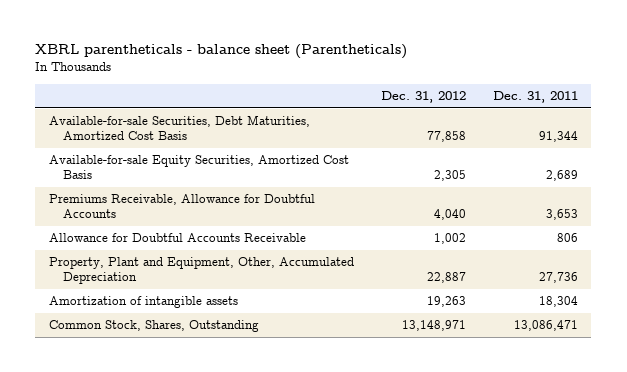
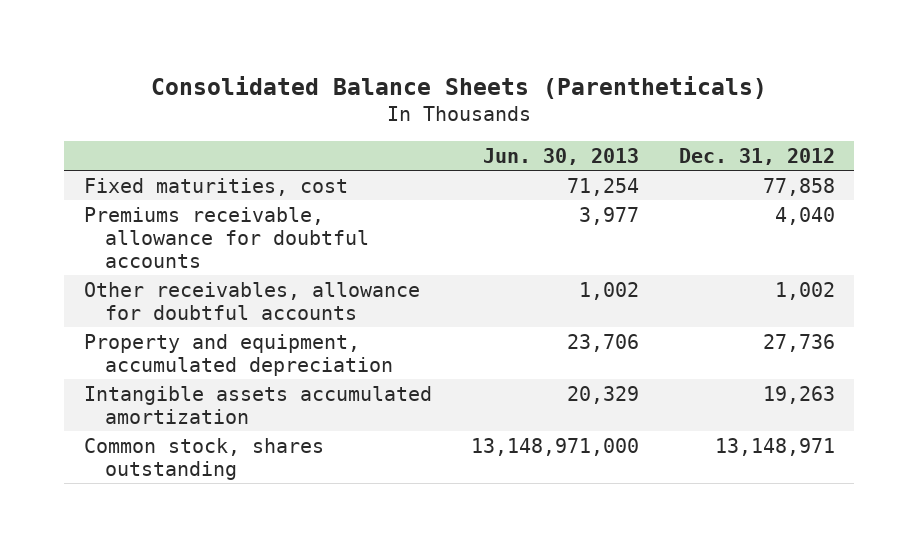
- XBRL parentheticals - balance sheet (Parentheticals)
+ Consolidated Balance Sheets (Parentheticals)
- | Dec. 31, 2012 | Dec. 31, 2011
+ | Jun. 30, 2013 | Dec. 31, 2012
- Available-for-sale Securities, Debt Maturities, Amortized Cost Basis | 77,858 | 91,344
- Available-for-sale Equity Securities, Amortized Cost Basis | 2,305 | 2,689
- Premiums Receivable, Allowance for Doubtful Accounts | 4,040 | 3,653
- Allowance for Doubtful Accounts Receivable | 1,002 | 806
- Property, Plant and Equipment, Other, Accumulated Depreciation | 22,887 | 27,736
- Amortization of intangible assets | 19,263 | 18,304
- Common Stock, Shares, Outstanding | 13,148,971 | 13,086,471
+ Fixed maturities, cost | 71,254 | 77,858
+ Premiums receivable, allowance for doubtful accounts | 3,977 | 4,040
+ Other receivables, allowance for doubtful accounts | 1,002 | 1,002
+ Property and equipment, accumulated depreciation | 23,706 | 27,736
+ Intangible assets accumulated amortization | 20,329 | 19,263
+ Common stock, shares outstanding | 13,148,971,000 | 13,148,971

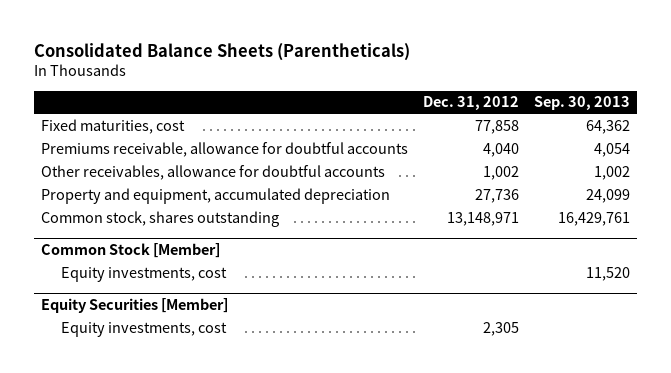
- | Jun. 30, 2013 | Dec. 31, 2012
+ | Dec. 31, 2012 | Sep. 30, 2013
- Intangible assets accumulated amortization | 20,329 | 19,263
+ Common Stock [Member]
+ Equity investments, cost | | 11,520
+ Equity Securities [Member]
+ Equity investments, cost | 2,305 |

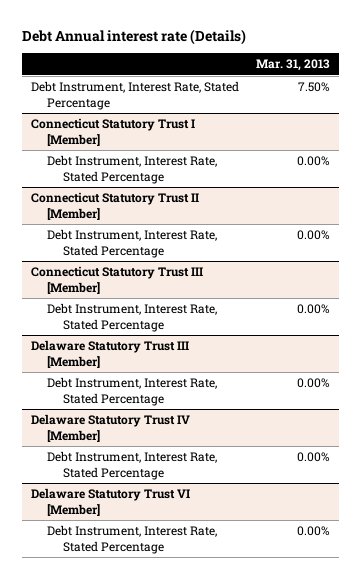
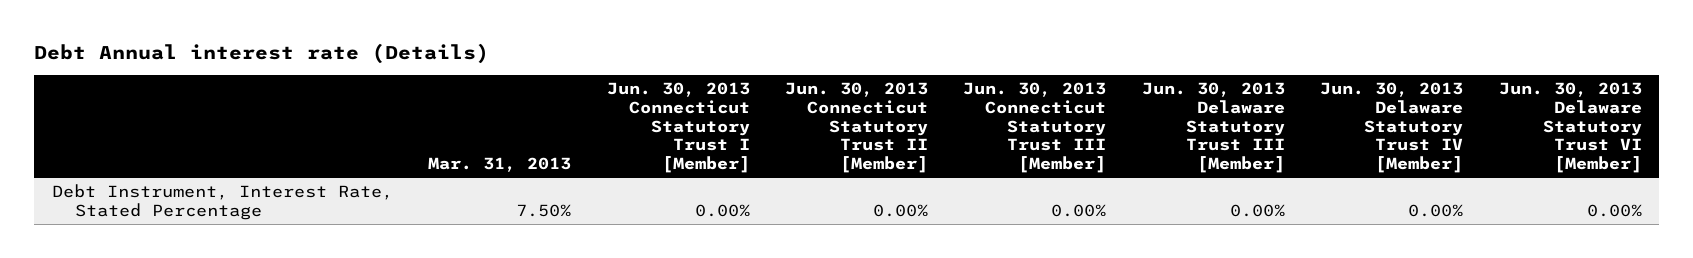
- | Mar. 31, 2013
+ | Mar. 31, 2013 | Jun. 30, 2013 Connecticut Statutory Trust I [Member] | Jun. 30, 2013 Connecticut Statutory Trust II [Member] | Jun. 30, 2013 Connecticut Statutory Trust III [Member] | Jun. 30, 2013 Delaware Statutory Trust III [Member] | Jun. 30, 2013 Delaware Statutory Trust IV [Member] | Jun. 30, 2013 Delaware Statutory Trust VI [Member]
- Connecticut Statutory Trust I [Member]
- Debt Instrument, Interest Rate, Stated Percentage | 0.00%
- Connecticut Statutory Trust II [Member]
- Debt Instrument, Interest Rate, Stated Percentage | 0.00%
- Connecticut Statutory Trust III [Member]
- Debt Instrument, Interest Rate, Stated Percentage | 0.00%
- Delaware Statutory Trust III [Member]
- Debt Instrument, Interest Rate, Stated Percentage | 0.00%
- Delaware Statutory Trust IV [Member]
- Debt Instrument, Interest Rate, Stated Percentage | 0.00%
- Delaware Statutory Trust VI [Member]
- Debt Instrument, Interest Rate, Stated Percentage | 0.00%

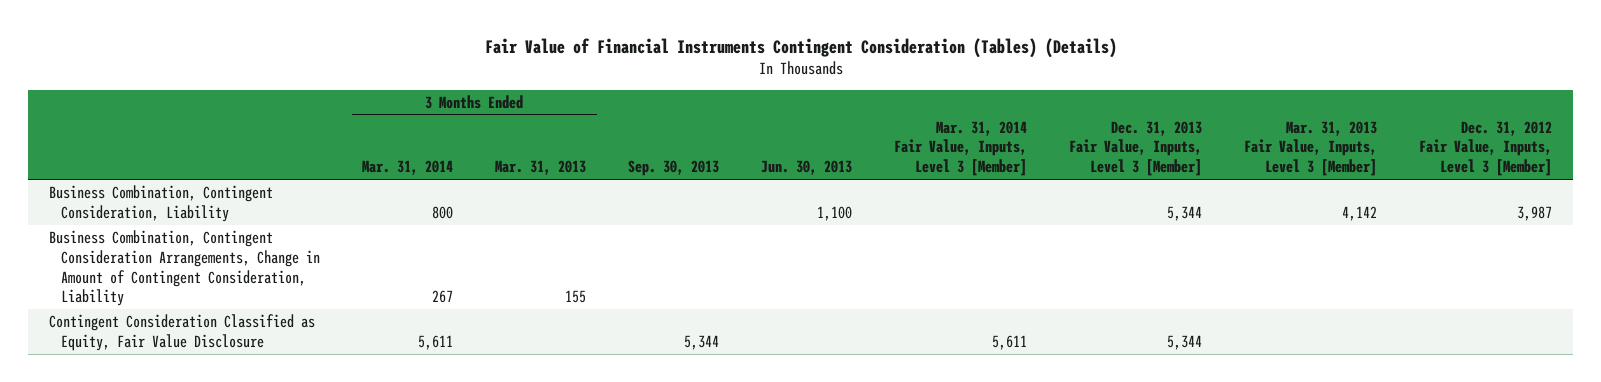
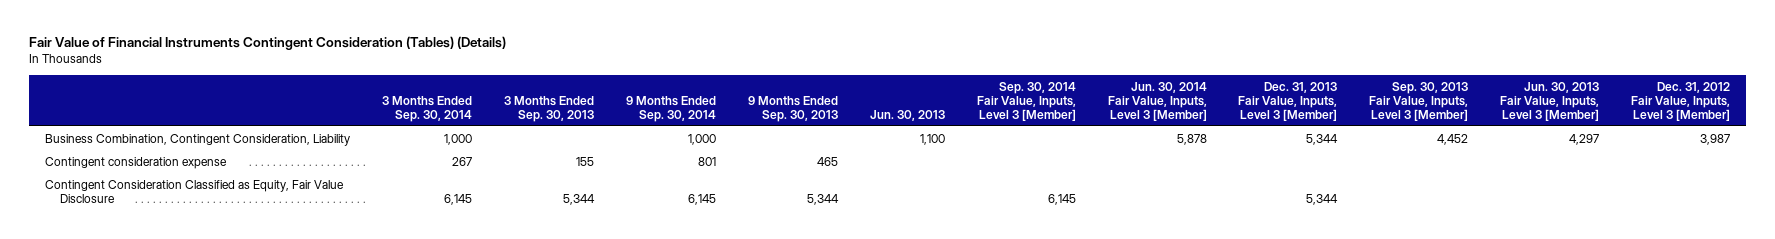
- | 3 Months Ended Mar. 31, 2014 | 3 Months Ended Mar. 31, 2013 | Sep. 30, 2013 | Jun. 30, 2013 | Mar. 31, 2014 Fair Value, Inputs, Level 3 [Member] | Dec. 31, 2013 Fair Value, Inputs, Level 3 [Member] | Mar. 31, 2013 Fair Value, Inputs, Level 3 [Member] | Dec. 31, 2012 Fair Value, Inputs, Level 3 [Member]
+ | 3 Months Ended Sep. 30, 2014 | 3 Months Ended Sep. 30, 2013 | 9 Months Ended Sep. 30, 2014 | 9 Months Ended Sep. 30, 2013 | Jun. 30, 2013 | Sep. 30, 2014 Fair Value, Inputs, Level 3 [Member] | Jun. 30, 2014 Fair Value, Inputs, Level 3 [Member] | Dec. 31, 2013 Fair Value, Inputs, Level 3 [Member] | Sep. 30, 2013 Fair Value, Inputs, Level 3 [Member] | Jun. 30, 2013 Fair Value, Inputs, Level 3 [Member] | Dec. 31, 2012 Fair Value, Inputs, Level 3 [Member]
- Business Combination, Contingent Consideration Arrangements, Change in Amount of Contingent Consideration, Liability | 267 | 155 | | | | | |
+ Contingent consideration expense | 267 | 155 | 801 | 465 | | | | | | |

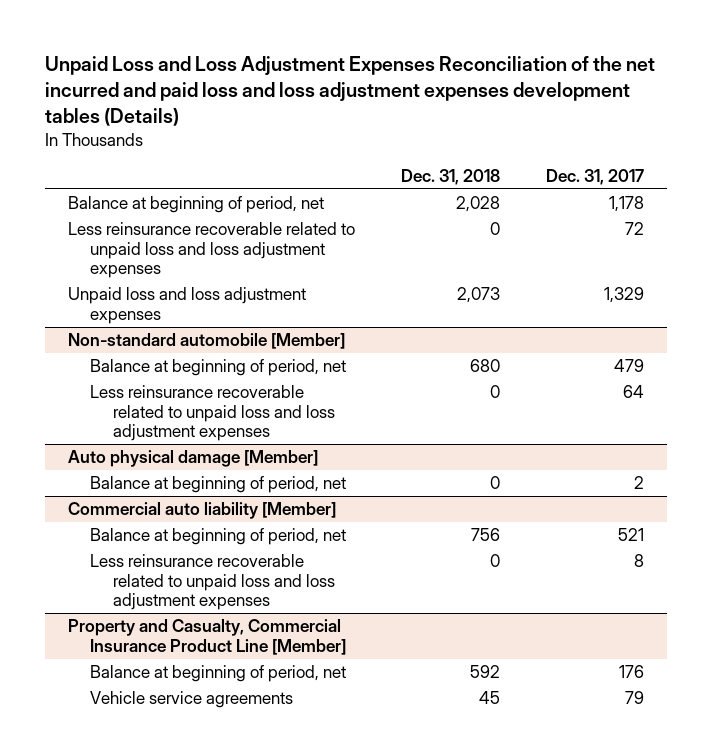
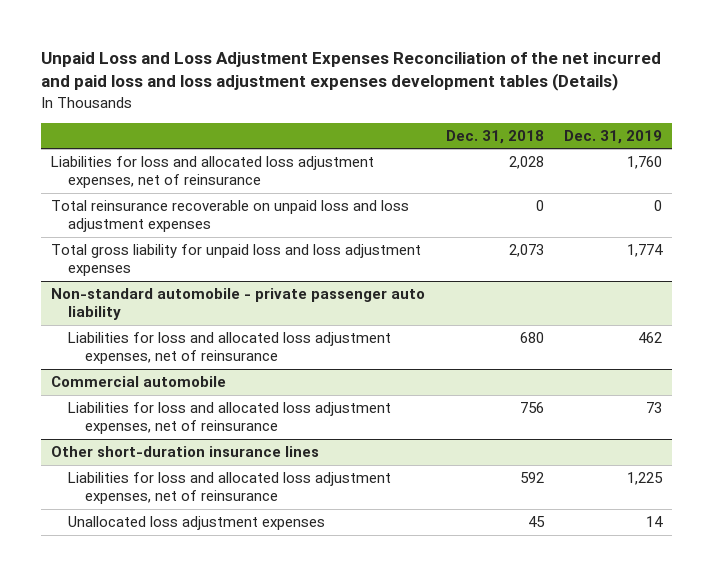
- | Dec. 31, 2018 | Dec. 31, 2017
+ | Dec. 31, 2018 | Dec. 31, 2019
- Balance at beginning of period, net | 2,028 | 1,178
- Less reinsurance recoverable related to unpaid loss and loss adjustment expenses | 0 | 72
- Unpaid loss and loss adjustment expenses | 2,073 | 1,329
- Non-standard automobile [Member]
- Balance at beginning of period, net | 680 | 479
- Less reinsurance recoverable related to unpaid loss and loss adjustment expenses | 0 | 64
- Auto physical damage [Member]
- Balance at beginning of period, net | 0 | 2
- Commercial auto liability [Member]
- Balance at beginning of period, net | 756 | 521
- Less reinsurance recoverable related to unpaid loss and loss adjustment expenses | 0 | 8
- Property and Casualty, Commercial Insurance Product Line [Member]
- Balance at beginning of period, net | 592 | 176
- Vehicle service agreements | 45 | 79
+ Liabilities for loss and allocated loss adjustment expenses, net of reinsurance | 2,028 | 1,760
+ Total reinsurance recoverable on unpaid loss and loss adjustment expenses | 0 | 0
+ Total gross liability for unpaid loss and loss adjustment expenses | 2,073 | 1,774
+ Non-standard automobile - private passenger auto liability
+ Liabilities for loss and allocated loss adjustment expenses, net of reinsurance | 680 | 462
+ Commercial automobile
+ Liabilities for loss and allocated loss adjustment expenses, net of reinsurance | 756 | 73
+ Other short-duration insurance lines
+ Liabilities for loss and allocated loss adjustment expenses, net of reinsurance | 592 | 1,225
+ Unallocated loss adjustment expenses | 45 | 14

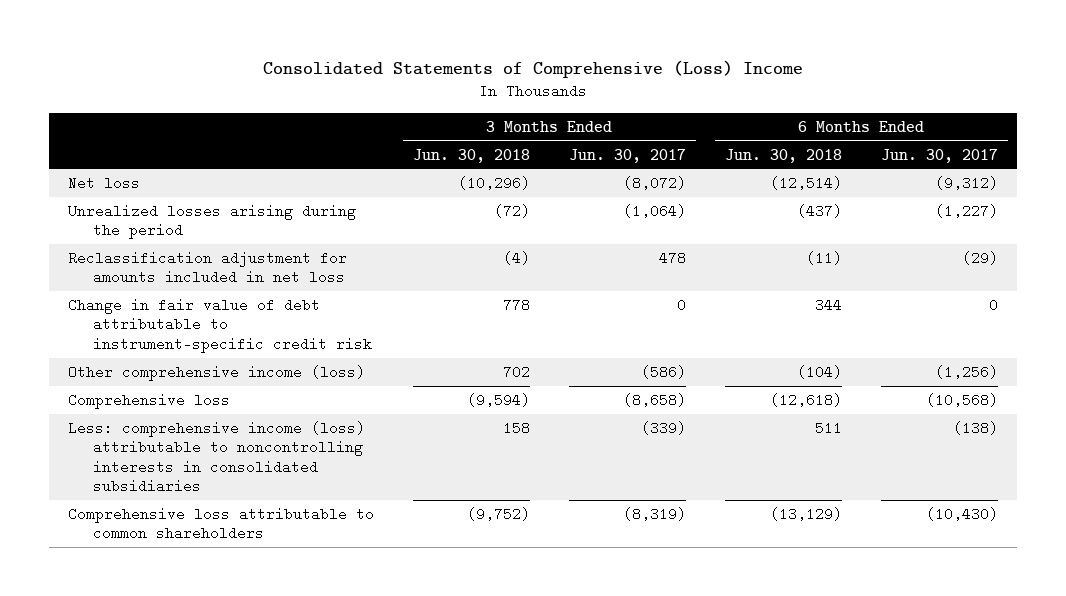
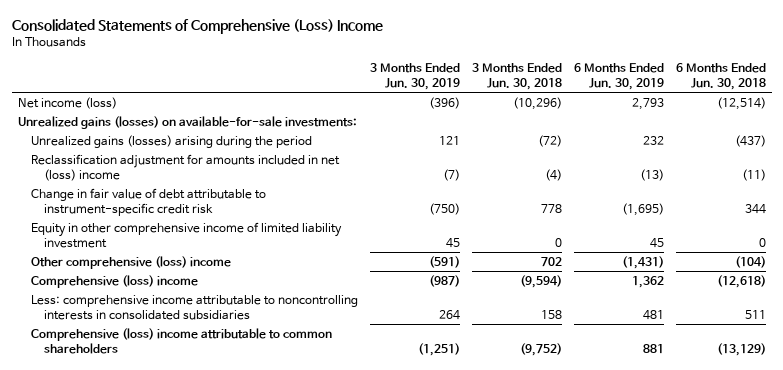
- | 3 Months Ended Jun. 30, 2018 | 3 Months Ended Jun. 30, 2017 | 6 Months Ended Jun. 30, 2018 | 6 Months Ended Jun. 30, 2017
+ | 3 Months Ended Jun. 30, 2019 | 3 Months Ended Jun. 30, 2018 | 6 Months Ended Jun. 30, 2019 | 6 Months Ended Jun. 30, 2018
- Net loss | (10,296) | (8,072) | (12,514) | (9,312)
- Unrealized losses arising during the period | (72) | (1,064) | (437) | (1,227)
- Reclassification adjustment for amounts included in net loss | (4) | 478 | (11) | (29)
+ Net income (loss) | (396) | (10,296) | 2,793 | (12,514)
+ Unrealized gains (losses) on available-for-sale investments:
+ Unrealized gains (losses) arising during the period | 121 | (72) | 232 | (437)
+ Reclassification adjustment for amounts included in net (loss) income | (7) | (4) | (13) | (11)
- Other comprehensive income (loss) | 702 | (586) | (104) | (1,256)
- Comprehensive loss | (9,594) | (8,658) | (12,618) | (10,568)
- Less: comprehensive income (loss) attributable to noncontrolling interests in consolidated subsidiaries | 158 | (339) | 511 | (138)
- Comprehensive loss attributable to common shareholders | (9,752) | (8,319) | (13,129) | (10,430)
+ Equity in other comprehensive income of limited liability investment | 45 | 0 | 45 | 0
+ Other comprehensive (loss) income | (591) | 702 | (1,431) | (104)
+ Comprehensive (loss) income | (987) | (9,594) | 1,362 | (12,618)
+ Less: comprehensive income attributable to noncontrolling interests in consolidated subsidiaries | 264 | 158 | 481 | 511
+ Comprehensive (loss) income attributable to common shareholders | (1,251) | (9,752) | 881 | (13,129)

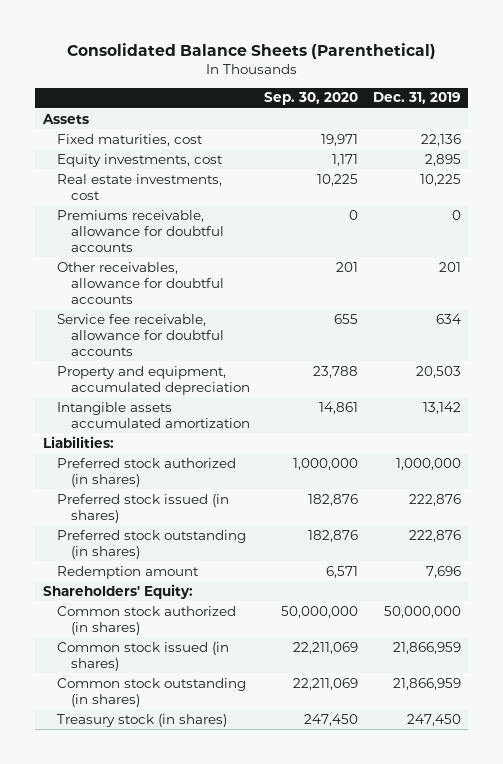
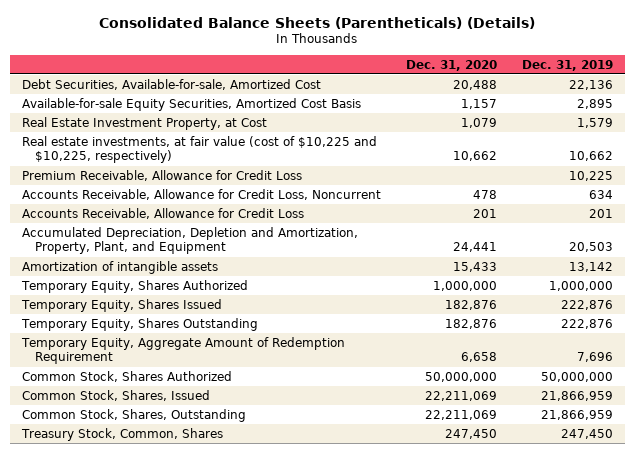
- Consolidated Balance Sheets (Parenthetical)
+ Consolidated Balance Sheets (Parentheticals) (Details)
- | Sep. 30, 2020 | Dec. 31, 2019
+ | Dec. 31, 2020 | Dec. 31, 2019
- Assets
- Fixed maturities, cost | 19,971 | 22,136
- Equity investments, cost | 1,171 | 2,895
- Real estate investments, cost | 10,225 | 10,225
- Premiums receivable, allowance for doubtful accounts | 0 | 0
- Other receivables, allowance for doubtful accounts | 201 | 201
- Service fee receivable, allowance for doubtful accounts | 655 | 634
- Property and equipment, accumulated depreciation | 23,788 | 20,503
- Intangible assets accumulated amortization | 14,861 | 13,142
- Liabilities:
- Preferred stock authorized (in shares) | 1,000,000 | 1,000,000
- Preferred stock issued (in shares) | 182,876 | 222,876
- Preferred stock outstanding (in shares) | 182,876 | 222,876
- Redemption amount | 6,571 | 7,696
- Shareholders' Equity:
- Common stock authorized (in shares) | 50,000,000 | 50,000,000
- Common stock issued (in shares) | 22,211,069 | 21,866,959
- Common stock outstanding (in shares) | 22,211,069 | 21,866,959
- Treasury stock (in shares) | 247,450 | 247,450
+ Debt Securities, Available-for-sale, Amortized Cost | 20,488 | 22,136
+ Available-for-sale Equity Securities, Amortized Cost Basis | 1,157 | 2,895
+ Real Estate Investment Property, at Cost | 1,079 | 1,579
+ Real estate investments, at fair value (cost of $10,225 and $10,225, respectively) | 10,662 | 10,662
+ Premium Receivable, Allowance for Credit Loss | | 10,225
+ Accounts Receivable, Allowance for Credit Loss, Noncurrent | 478 | 634
+ Accounts Receivable, Allowance for Credit Loss | 201 | 201
+ Accumulated Depreciation, Depletion and Amortization, Property, Plant, and Equipment | 24,441 | 20,503
+ Amortization of intangible assets | 15,433 | 13,142
+ Temporary Equity, Shares Authorized | 1,000,000 | 1,000,000
+ Temporary Equity, Shares Issued | 182,876 | 222,876
+ Temporary Equity, Shares Outstanding | 182,876 | 222,876
+ Temporary Equity, Aggregate Amount of Redemption Requirement | 6,658 | 7,696
+ Common Stock, Shares Authorized | 50,000,000 | 50,000,000
+ Common Stock, Shares, Issued | 22,211,069 | 21,866,959
+ Common Stock, Shares, Outstanding | 22,211,069 | 21,866,959
+ Treasury Stock, Common, Shares | 247,450 | 247,450

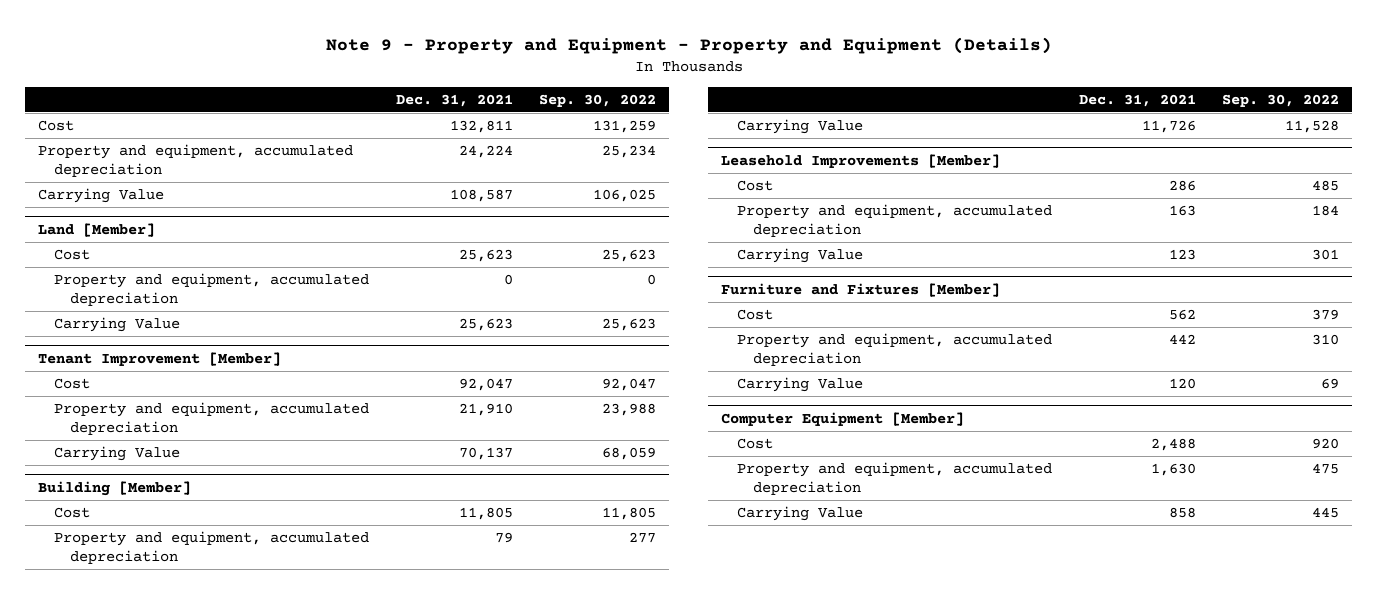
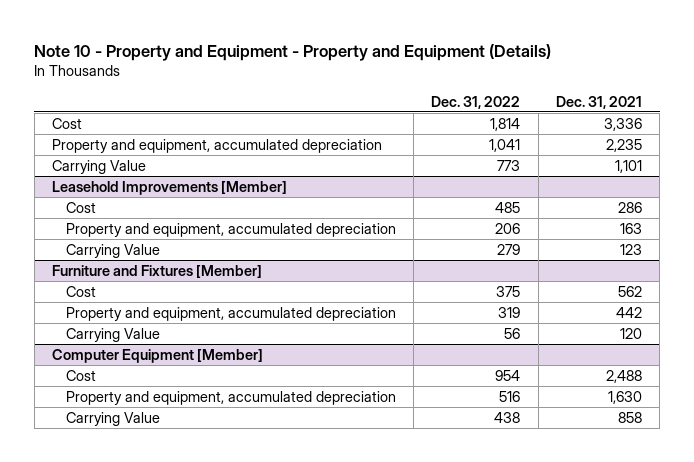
- Note 9 - Property and Equipment - Property and Equipment (Details)
+ Note 10 - Property and Equipment - Property and Equipment (Details)
- | Dec. 31, 2021 | Sep. 30, 2022
+ | Dec. 31, 2022 | Dec. 31, 2021
- Cost | 132,811 | 131,259
- Property and equipment, accumulated depreciation | 24,224 | 25,234
- Carrying Value | 108,587 | 106,025
- Land [Member]
- Cost | 25,623 | 25,623
- Property and equipment, accumulated depreciation | 0 | 0
- Carrying Value | 25,623 | 25,623
- Tenant Improvement [Member]
- Cost | 92,047 | 92,047
- Property and equipment, accumulated depreciation | 21,910 | 23,988
- Carrying Value | 70,137 | 68,059
- Building [Member]
- Cost | 11,805 | 11,805
- Property and equipment, accumulated depreciation | 79 | 277
- Carrying Value | 11,726 | 11,528
+ Cost | 1,814 | 3,336
+ Property and equipment, accumulated depreciation | 1,041 | 2,235
+ Carrying Value | 773 | 1,101

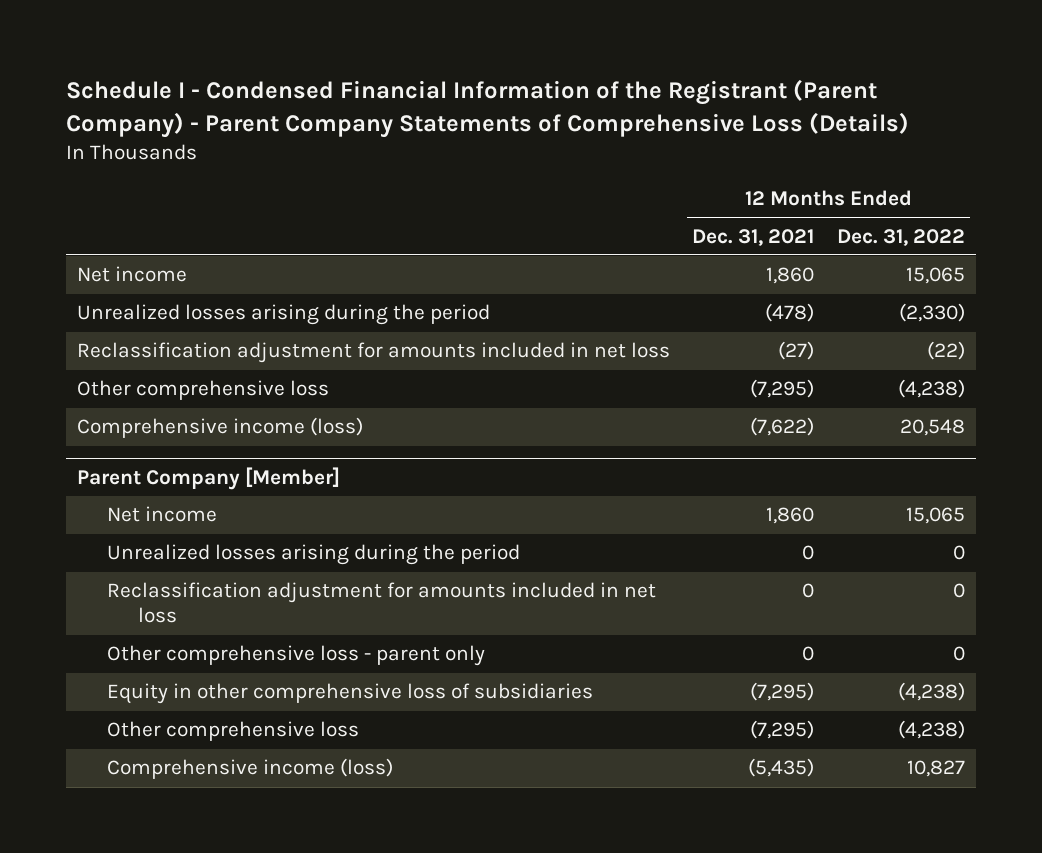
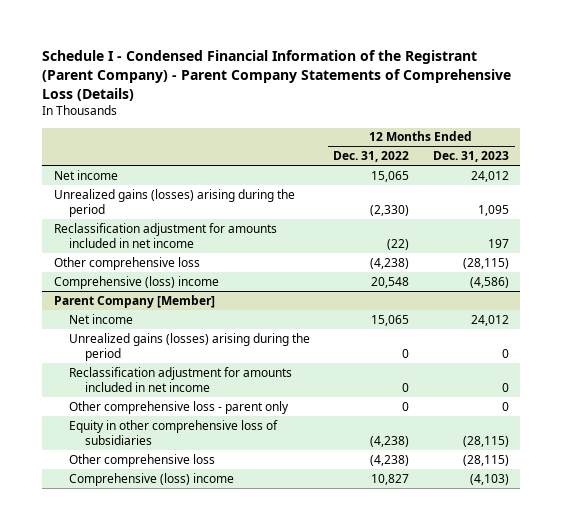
- | 12 Months Ended Dec. 31, 2021 | 12 Months Ended Dec. 31, 2022
+ | 12 Months Ended Dec. 31, 2022 | 12 Months Ended Dec. 31, 2023
- Unrealized losses arising during the period | (478) | (2,330)
- Reclassification adjustment for amounts included in net loss | (27) | (22)
+ Unrealized gains (losses) arising during the period | (2,330) | 1,095
+ Reclassification adjustment for amounts included in net income | (22) | 197
- Comprehensive income (loss) | (7,622) | 20,548
+ Comprehensive (loss) income | 20,548 | (4,586)
@ Parent Company [Member]
- Unrealized losses arising during the period | 0 | 0
- Reclassification adjustment for amounts included in net loss | 0 | 0
+ Unrealized gains (losses) arising during the period | 0 | 0
+ Reclassification adjustment for amounts included in net income | 0 | 0
- Comprehensive income (loss) | (5,435) | 10,827
+ Comprehensive (loss) income | 10,827 | (4,103)

